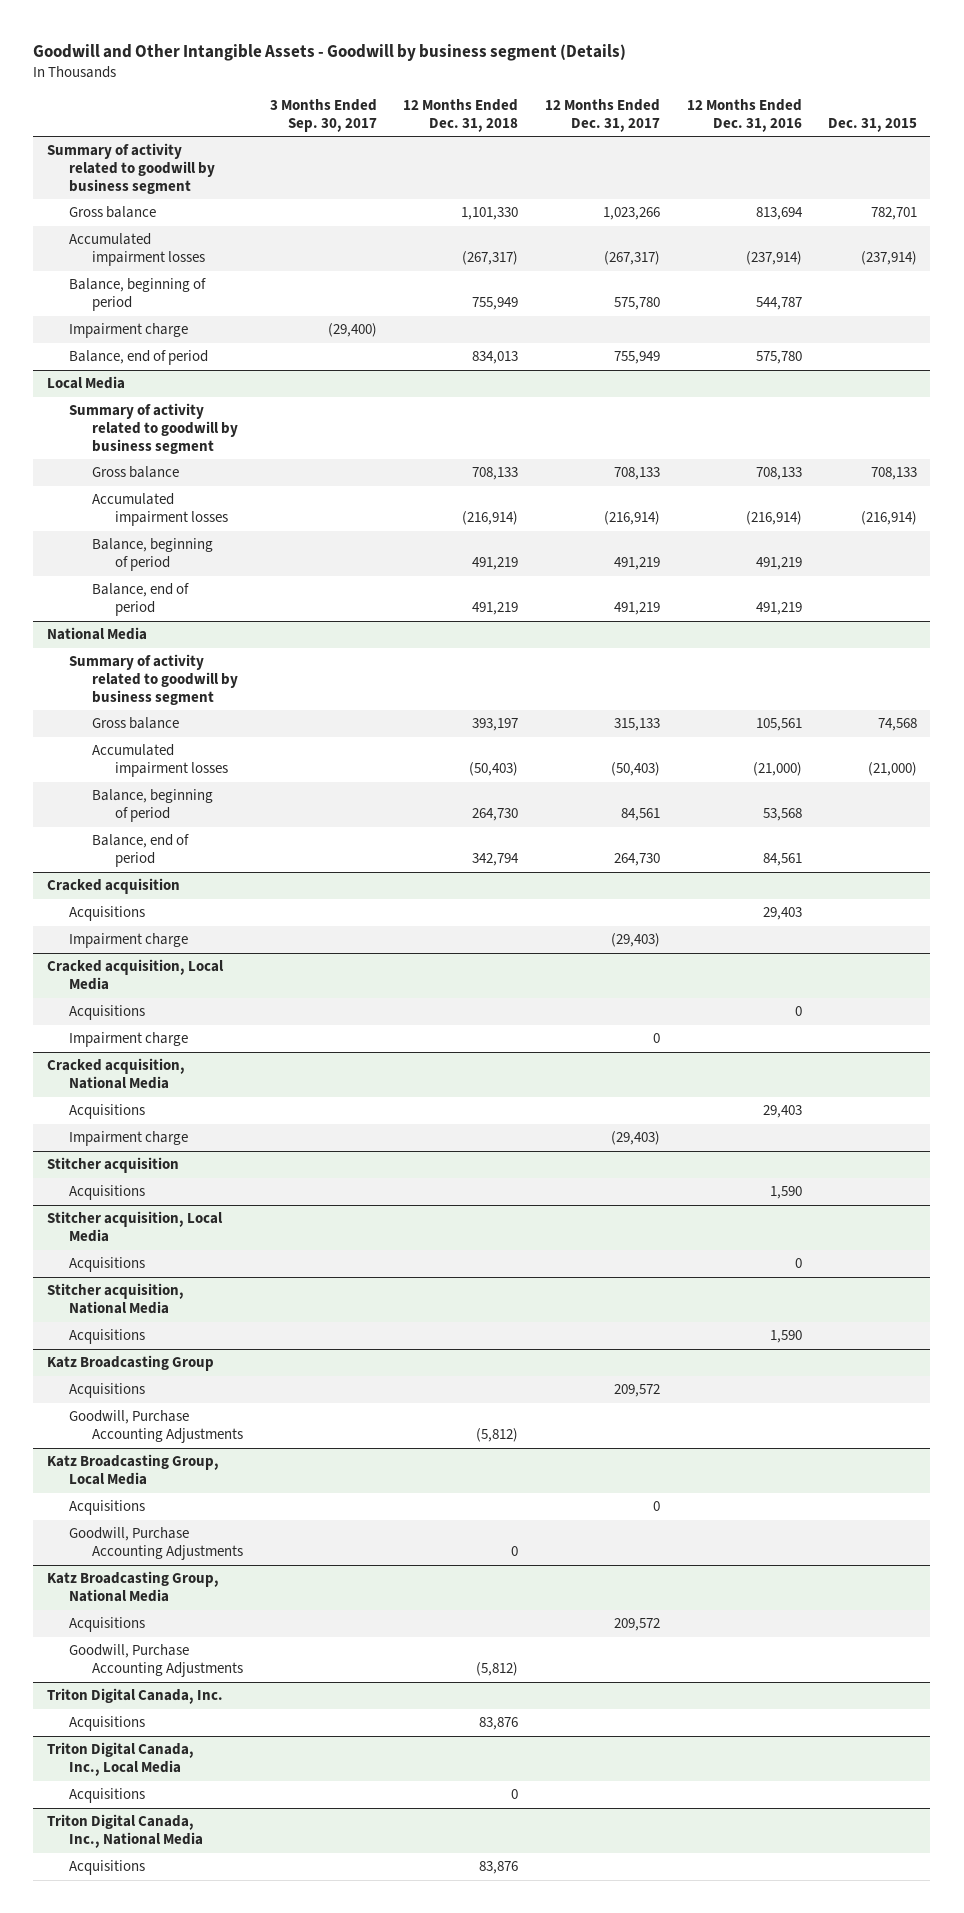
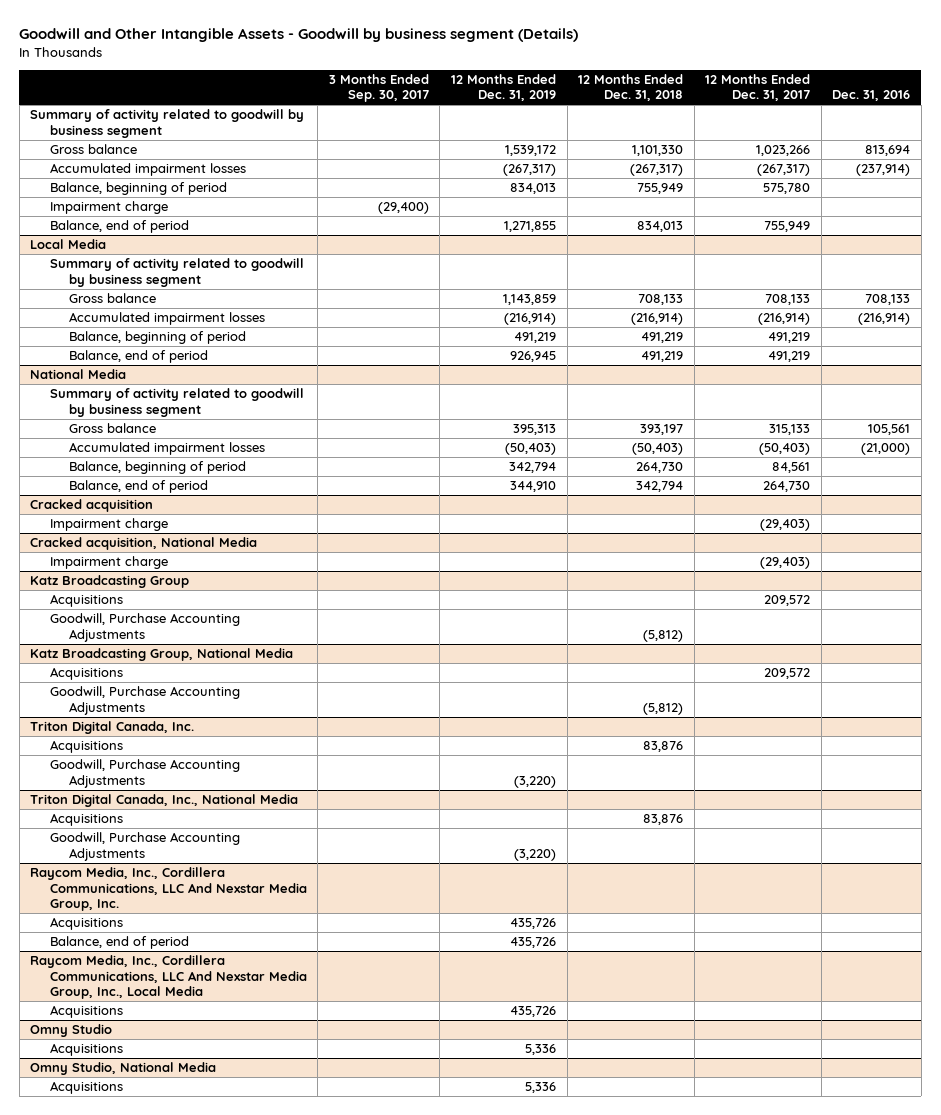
- | 3 Months Ended Sep. 30, 2017 | 12 Months Ended Dec. 31, 2018 | 12 Months Ended Dec. 31, 2017 | 12 Months Ended Dec. 31, 2016 | Dec. 31, 2015
+ | 3 Months Ended Sep. 30, 2017 | 12 Months Ended Dec. 31, 2019 | 12 Months Ended Dec. 31, 2018 | 12 Months Ended Dec. 31, 2017 | Dec. 31, 2016
@ Cracked acquisition
- Acquisitions | | | | 29,403 |
- Cracked acquisition, Local Media
- Acquisitions | | | | 0 |
- Impairment charge | | | 0 | |
@ Cracked acquisition, National Media
- Acquisitions | | | | 29,403 |
- Stitcher acquisition
- Acquisitions | | | | 1,590 |
- Stitcher acquisition, Local Media
- Acquisitions | | | | 0 |
- Stitcher acquisition, National Media
- Acquisitions | | | | 1,590 |
- Katz Broadcasting Group, Local Media
- Acquisitions | | | 0 | |
- Goodwill, Purchase Accounting Adjustments | | 0 | | |
- Triton Digital Canada, Inc., Local Media
- Acquisitions | | 0 | | |
@ Triton Digital Canada, Inc.
+ Goodwill, Purchase Accounting Adjustments | | (3,220) | | |
@ Triton Digital Canada, Inc., National Media
+ Goodwill, Purchase Accounting Adjustments | | (3,220) | | |
+ Raycom Media, Inc., Cordillera Communications, LLC And Nexstar Media Group, Inc.
+ Acquisitions | | 435,726 | | |
+ Balance, end of period | | 435,726 | | |
+ Raycom Media, Inc., Cordillera Communications, LLC And Nexstar Media Group, Inc., Local Media
+ Acquisitions | | 435,726 | | |
+ Omny Studio
+ Acquisitions | | 5,336 | | |
+ Omny Studio, National Media
+ Acquisitions | | 5,336 | | |

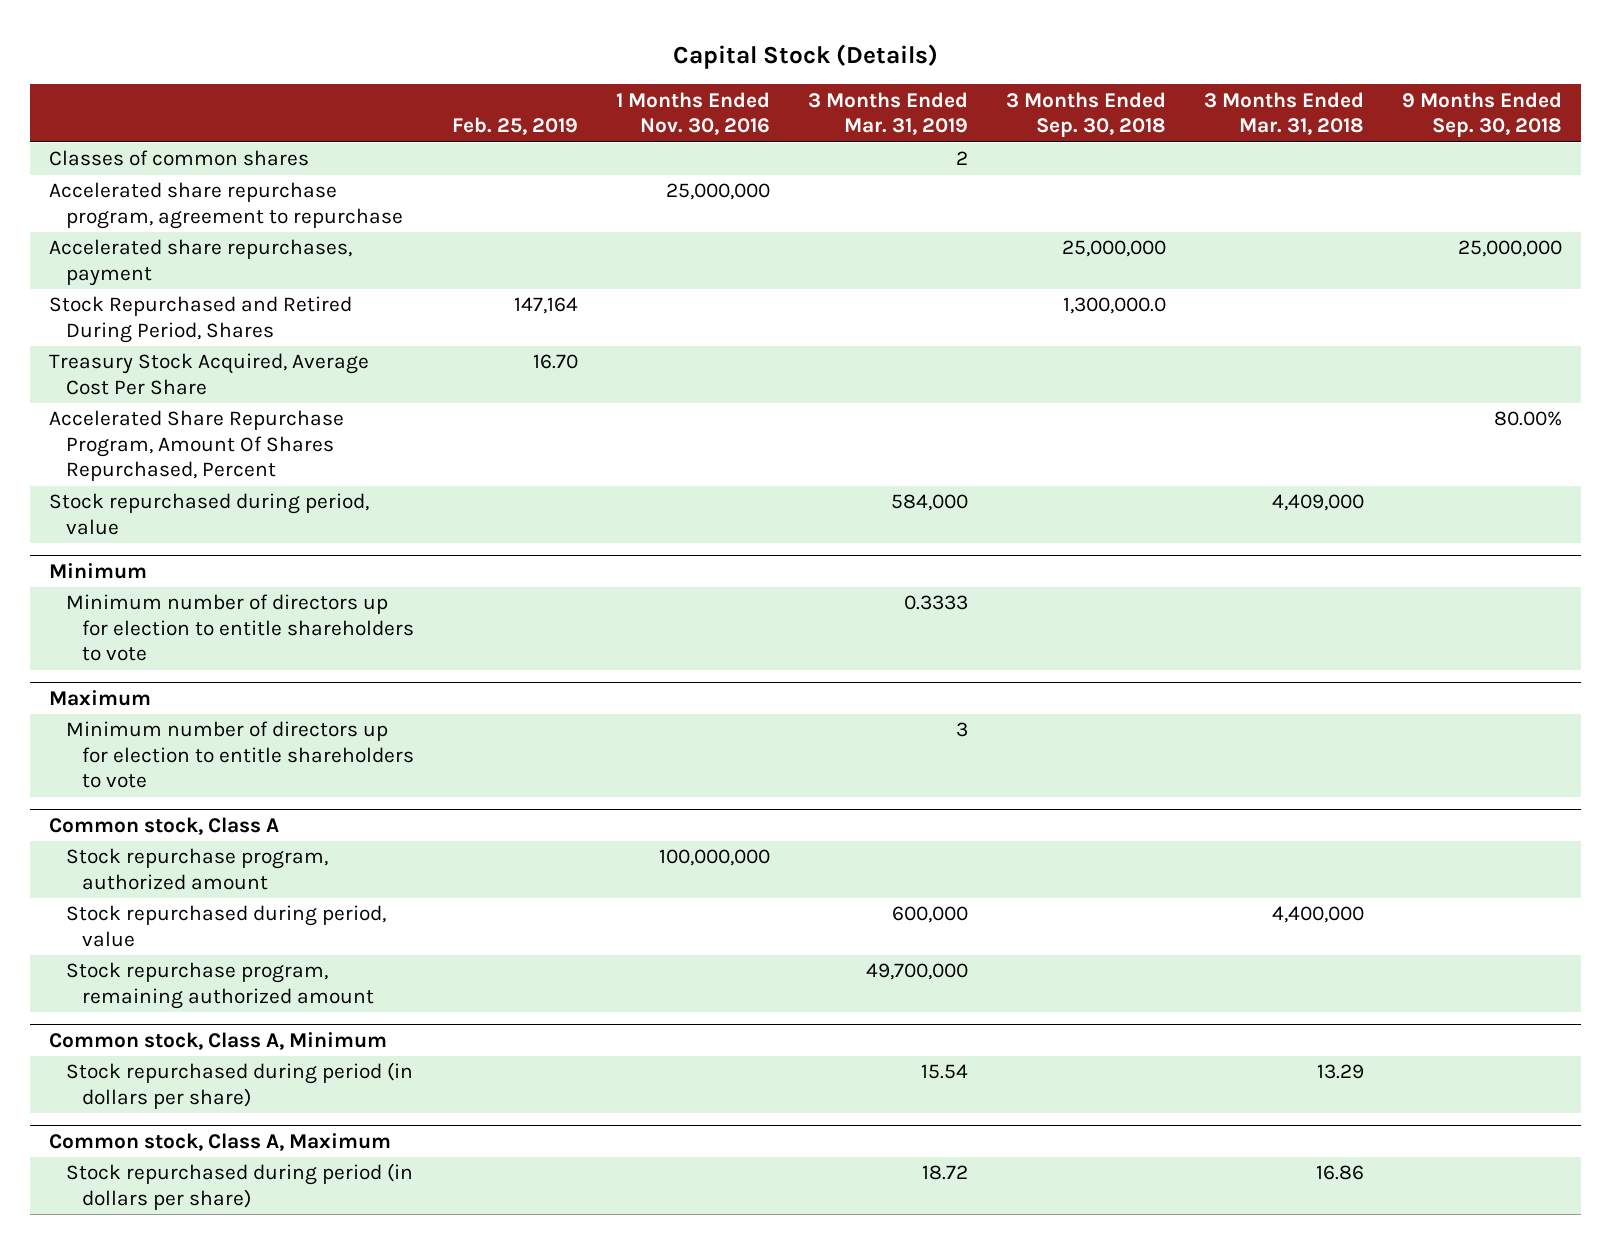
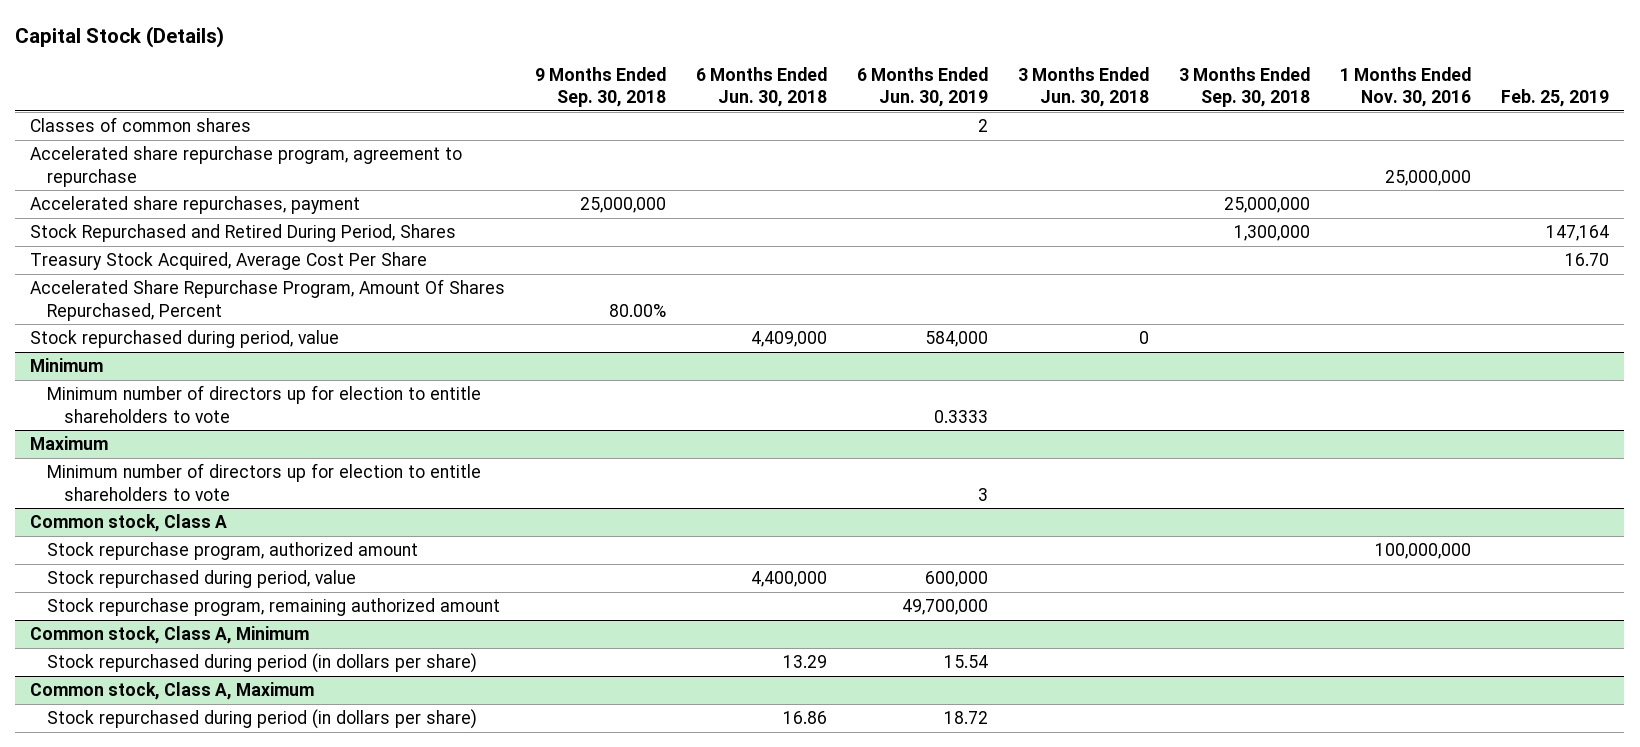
- | Feb. 25, 2019 | 1 Months Ended Nov. 30, 2016 | 3 Months Ended Mar. 31, 2019 | 3 Months Ended Sep. 30, 2018 | 3 Months Ended Mar. 31, 2018 | 9 Months Ended Sep. 30, 2018
+ | 9 Months Ended Sep. 30, 2018 | 6 Months Ended Jun. 30, 2018 | 6 Months Ended Jun. 30, 2019 | 3 Months Ended Jun. 30, 2018 | 3 Months Ended Sep. 30, 2018 | 1 Months Ended Nov. 30, 2016 | Feb. 25, 2019
- Stock Repurchased and Retired During Period, Shares | 147,164 | | | 1,300,000.0 | |
+ Stock Repurchased and Retired During Period, Shares | | | | | 1,300,000 | | 147,164

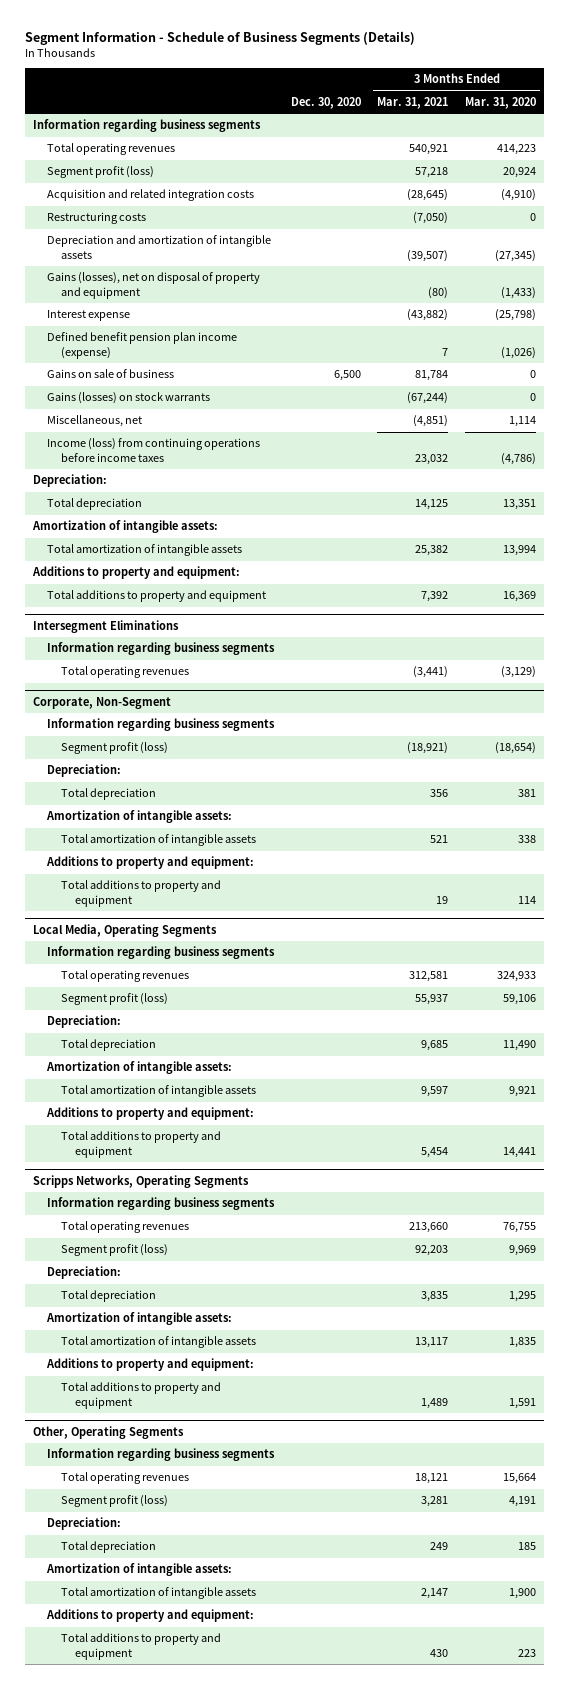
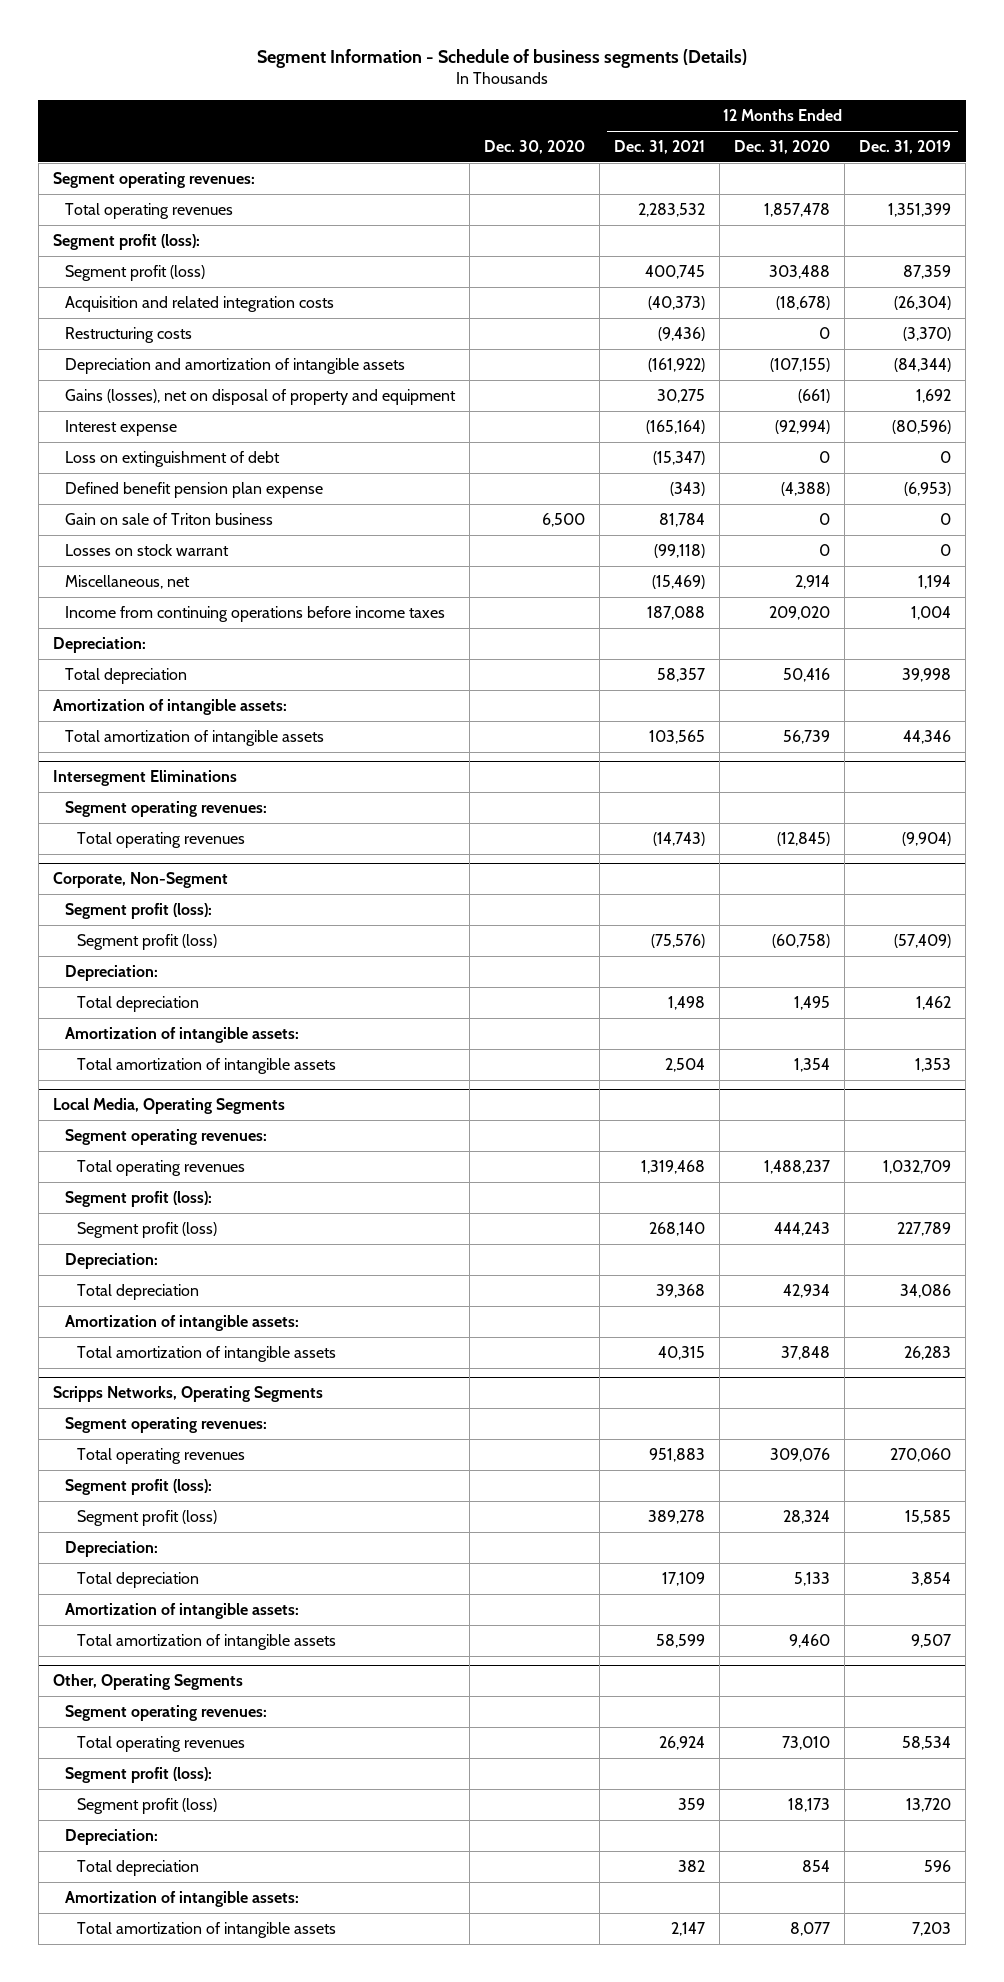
- Segment Information - Schedule of Business Segments (Details)
+ Segment Information - Schedule of business segments (Details)
- | Dec. 30, 2020 | 3 Months Ended Mar. 31, 2021 | 3 Months Ended Mar. 31, 2020
+ | Dec. 30, 2020 | 12 Months Ended Dec. 31, 2021 | 12 Months Ended Dec. 31, 2020 | 12 Months Ended Dec. 31, 2019
- Information regarding business segments
+ Segment operating revenues:
+ Segment profit (loss):
- Defined benefit pension plan income (expense) | | 7 | (1,026)
- Gains on sale of business | 6,500 | 81,784 | 0
- Gains (losses) on stock warrants | | (67,244) | 0
+ Loss on extinguishment of debt | | (15,347) | 0 | 0
+ Defined benefit pension plan expense | | (343) | (4,388) | (6,953)
+ Gain on sale of Triton business | 6,500 | 81,784 | 0 | 0
+ Losses on stock warrant | | (99,118) | 0 | 0
- Income (loss) from continuing operations before income taxes | | 23,032 | (4,786)
+ Income from continuing operations before income taxes | | 187,088 | 209,020 | 1,004
- Additions to property and equipment:
- Total additions to property and equipment | | 7,392 | 16,369
@ Intersegment Eliminations
- Information regarding business segments
+ Segment operating revenues:
@ Corporate, Non-Segment
- Information regarding business segments
+ Segment profit (loss):
- Additions to property and equipment:
- Total additions to property and equipment | | 19 | 114
@ Local Media, Operating Segments
- Information regarding business segments
+ Segment operating revenues:
+ Segment profit (loss):
- Additions to property and equipment:
- Total additions to property and equipment | | 5,454 | 14,441
@ Scripps Networks, Operating Segments
- Information regarding business segments
+ Segment operating revenues:
+ Segment profit (loss):
- Additions to property and equipment:
- Total additions to property and equipment | | 1,489 | 1,591
@ Other, Operating Segments
- Information regarding business segments
+ Segment operating revenues:
+ Segment profit (loss):
- Additions to property and equipment:
- Total additions to property and equipment | | 430 | 223

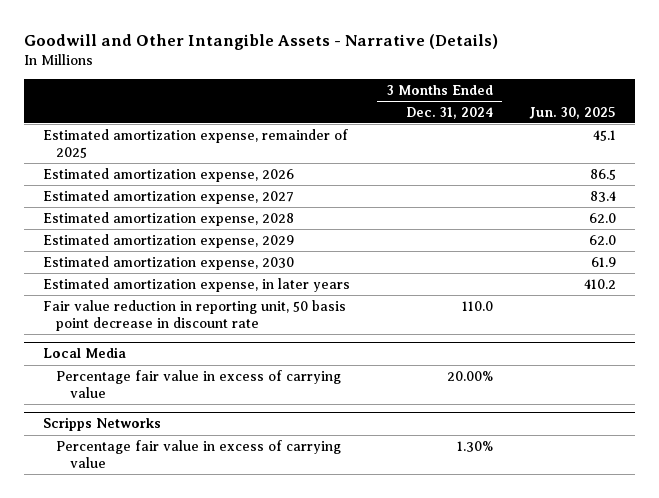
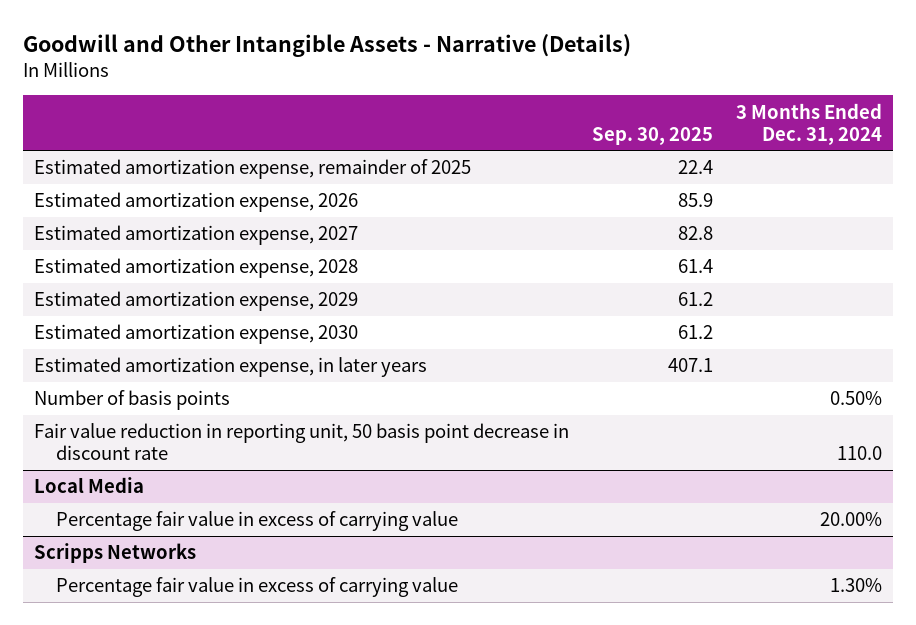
- | 3 Months Ended Dec. 31, 2024 | Jun. 30, 2025
+ | Sep. 30, 2025 | 3 Months Ended Dec. 31, 2024
+ Number of basis points | | 0.50%

